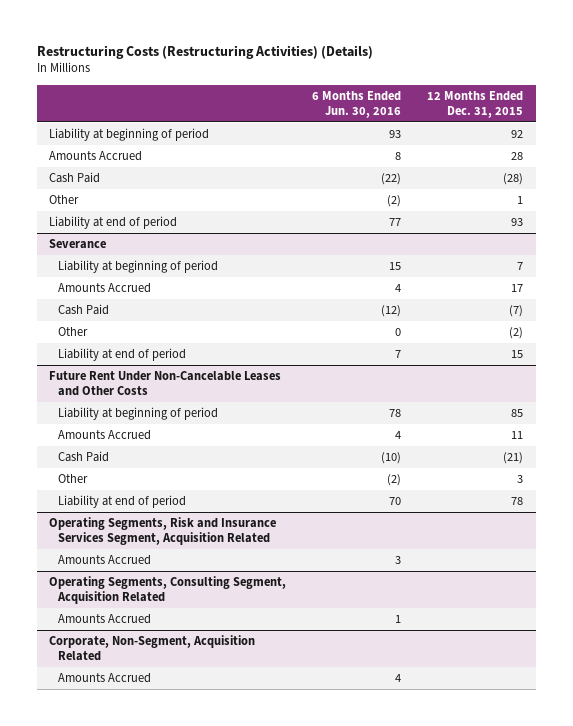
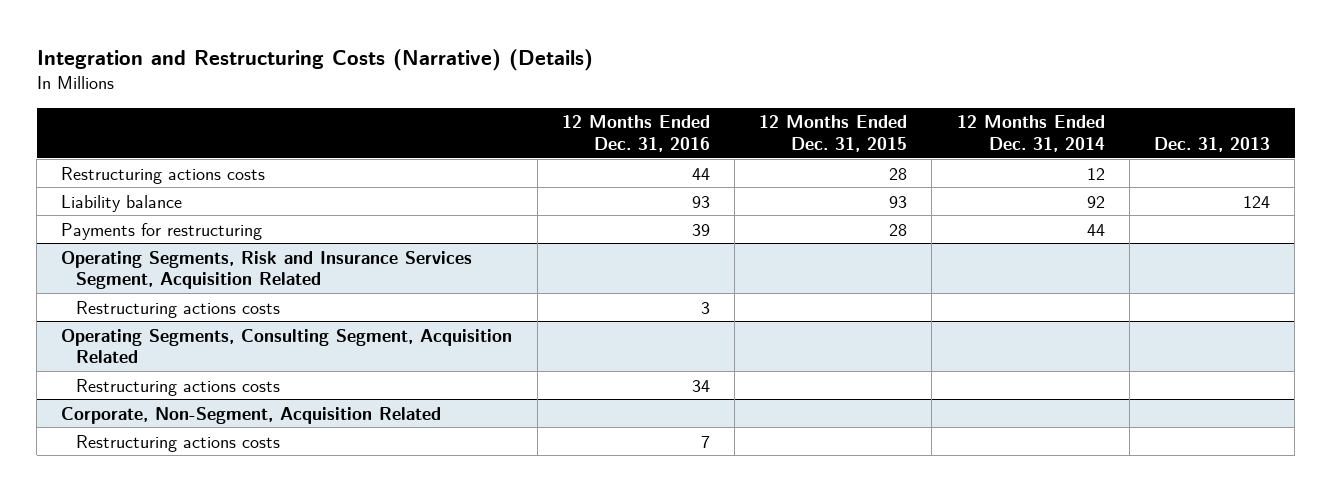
- Restructuring Costs (Restructuring Activities) (Details)
+ Integration and Restructuring Costs (Narrative) (Details)
- | 6 Months Ended Jun. 30, 2016 | 12 Months Ended Dec. 31, 2015
+ | 12 Months Ended Dec. 31, 2016 | 12 Months Ended Dec. 31, 2015 | 12 Months Ended Dec. 31, 2014 | Dec. 31, 2013
- Liability at beginning of period | 93 | 92
- Amounts Accrued | 8 | 28
- Cash Paid | (22) | (28)
- Other | (2) | 1
- Liability at end of period | 77 | 93
- Severance
- Liability at beginning of period | 15 | 7
- Amounts Accrued | 4 | 17
- Cash Paid | (12) | (7)
- Other | 0 | (2)
- Liability at end of period | 7 | 15
- Future Rent Under Non-Cancelable Leases and Other Costs
- Liability at beginning of period | 78 | 85
- Amounts Accrued | 4 | 11
- Cash Paid | (10) | (21)
- Other | (2) | 3
- Liability at end of period | 70 | 78
+ Restructuring actions costs | 44 | 28 | 12 |
+ Liability balance | 93 | 93 | 92 | 124
+ Payments for restructuring | 39 | 28 | 44 |
@ Operating Segments, Risk and Insurance Services Segment, Acquisition Related
- Amounts Accrued | 3 |
+ Restructuring actions costs | 3 | | |
@ Operating Segments, Consulting Segment, Acquisition Related
- Amounts Accrued | 1 |
+ Restructuring actions costs | 34 | | |
@ Corporate, Non-Segment, Acquisition Related
- Amounts Accrued | 4 |
+ Restructuring actions costs | 7 | | |

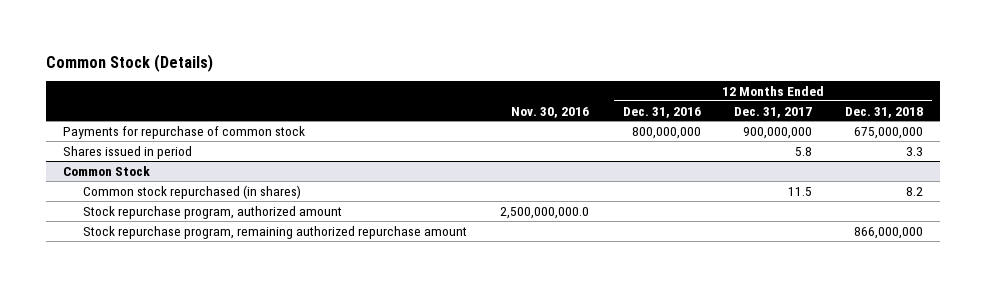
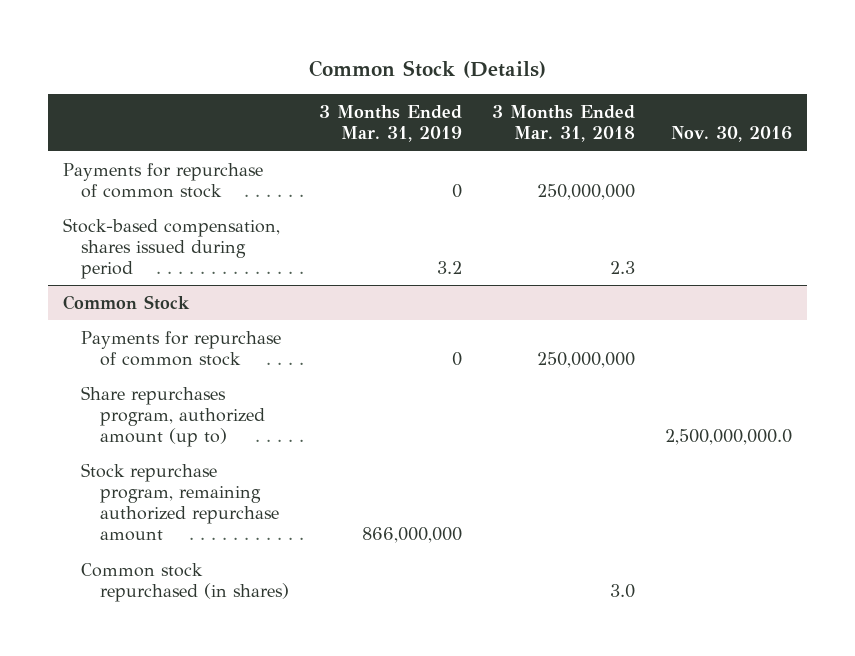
- | Nov. 30, 2016 | 12 Months Ended Dec. 31, 2016 | 12 Months Ended Dec. 31, 2017 | 12 Months Ended Dec. 31, 2018
+ | 3 Months Ended Mar. 31, 2019 | 3 Months Ended Mar. 31, 2018 | Nov. 30, 2016
- Shares issued in period | | | 5.8 | 3.3
+ Stock-based compensation, shares issued during period | 3.2 | 2.3 |
@ Common Stock
- Stock repurchase program, authorized amount | 2,500,000,000.0 | | |
+ Payments for repurchase of common stock | 0 | 250,000,000 |
+ Share repurchases program, authorized amount (up to) | | | 2,500,000,000.0
moved down: Common stock repurchased (in shares) | | 3.0 |

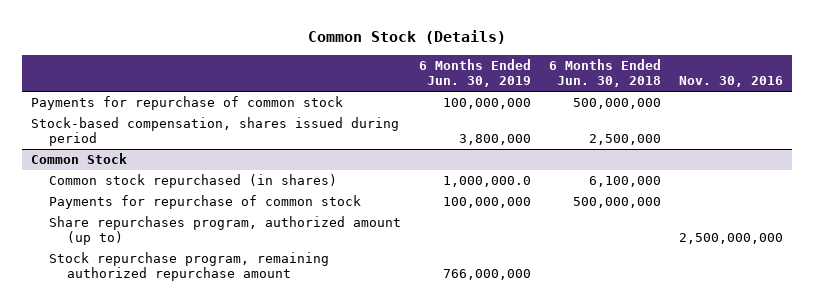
- | 3 Months Ended Mar. 31, 2019 | 3 Months Ended Mar. 31, 2018 | Nov. 30, 2016
+ | 6 Months Ended Jun. 30, 2019 | 6 Months Ended Jun. 30, 2018 | Nov. 30, 2016
@ Common Stock
moved up: Common stock repurchased (in shares) | 1,000,000.0 | 6,100,000 |
- Share repurchases program, authorized amount (up to) | | | 2,500,000,000.0
+ Share repurchases program, authorized amount (up to) | | | 2,500,000,000

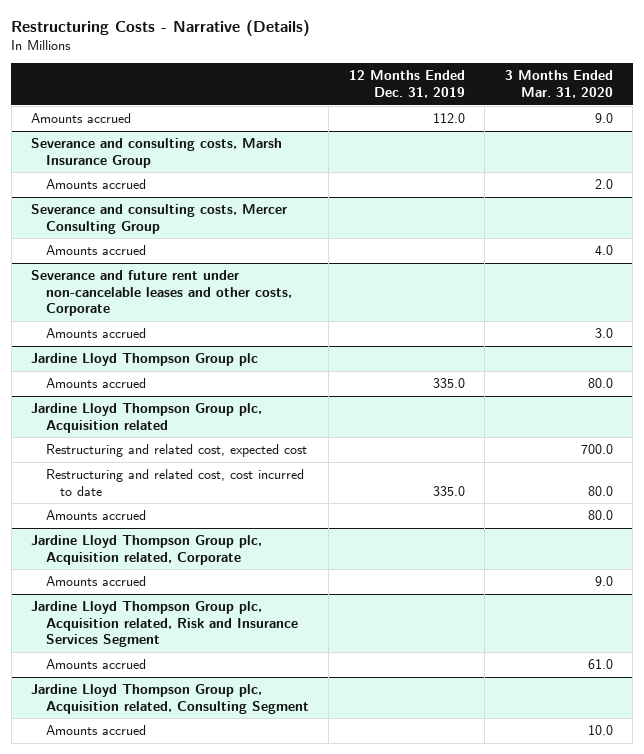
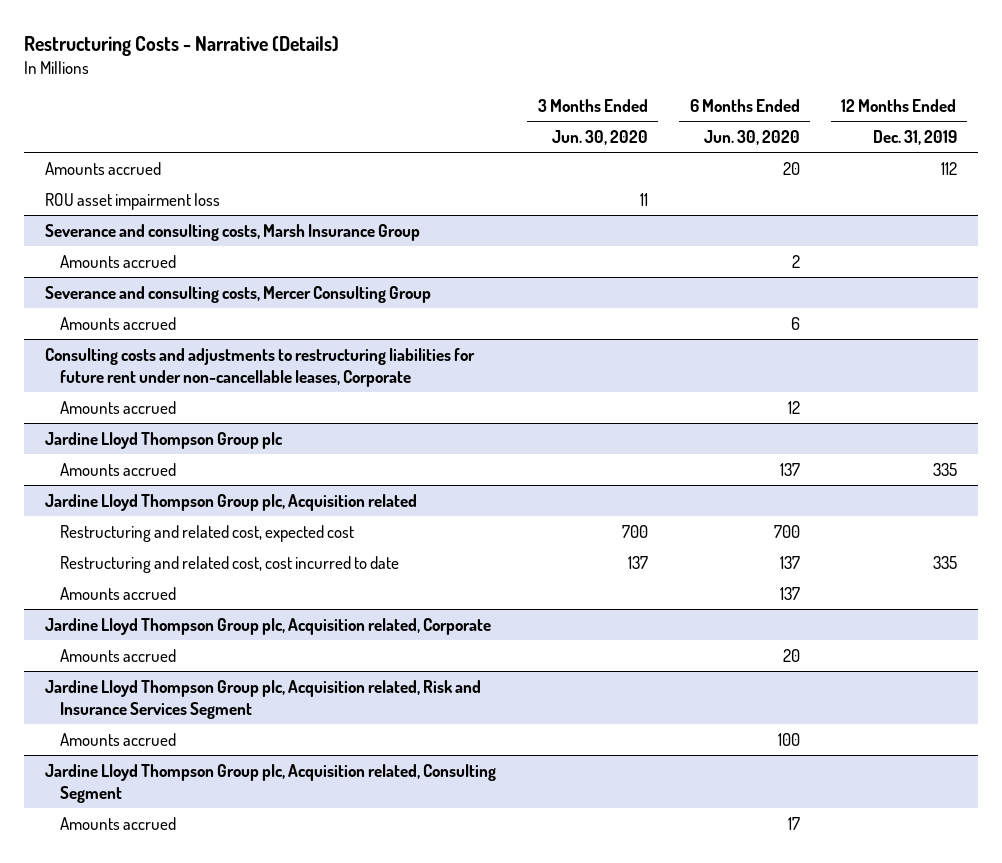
- | 12 Months Ended Dec. 31, 2019 | 3 Months Ended Mar. 31, 2020
+ | 3 Months Ended Jun. 30, 2020 | 6 Months Ended Jun. 30, 2020 | 12 Months Ended Dec. 31, 2019
- Amounts accrued | 112.0 | 9.0
+ Amounts accrued | | 20 | 112
+ ROU asset impairment loss | 11 | |
- Severance and future rent under non-cancelable leases and other costs, Corporate
- Amounts accrued | | 3.0
+ Consulting costs and adjustments to restructuring liabilities for future rent under non-cancellable leases, Corporate
+ Amounts accrued | | 12 |
@ Jardine Lloyd Thompson Group plc
- Amounts accrued | 335.0 | 80.0
+ Amounts accrued | | 137 | 335
@ Jardine Lloyd Thompson Group plc, Acquisition related
- Restructuring and related cost, cost incurred to date | 335.0 | 80.0
+ Restructuring and related cost, cost incurred to date | 137 | 137 | 335

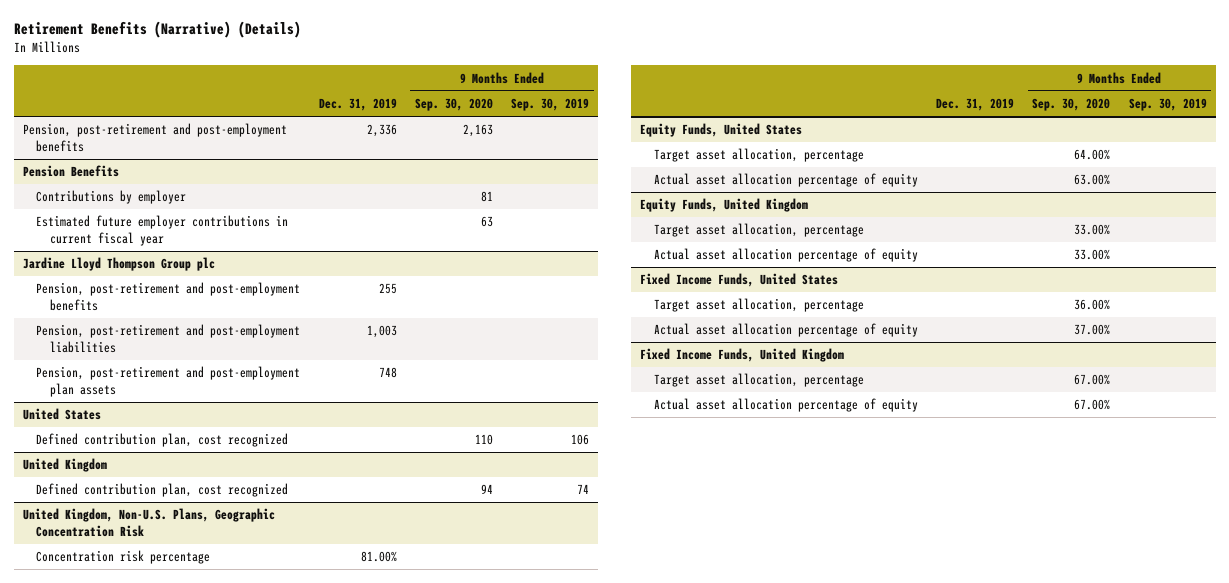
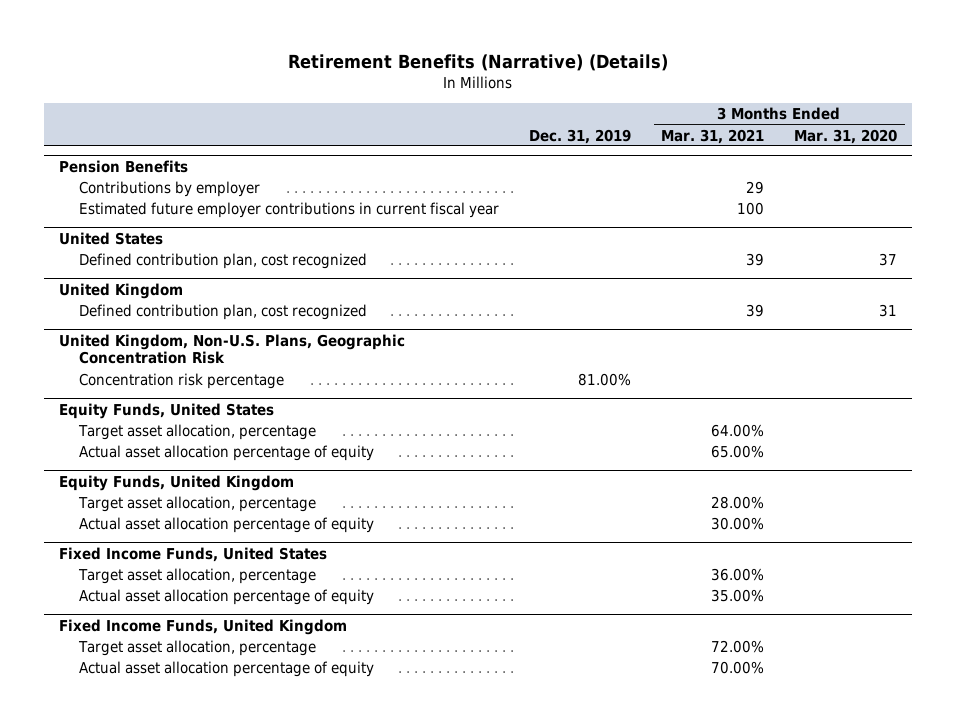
- | Dec. 31, 2019 | 9 Months Ended Sep. 30, 2020 | 9 Months Ended Sep. 30, 2019
+ | Dec. 31, 2019 | 3 Months Ended Mar. 31, 2021 | 3 Months Ended Mar. 31, 2020
- Pension, post-retirement and post-employment benefits | 2,336 | 2,163 |
- Jardine Lloyd Thompson Group plc
- Pension, post-retirement and post-employment benefits | 255 | |
- Pension, post-retirement and post-employment liabilities | 1,003 | |
- Pension, post-retirement and post-employment plan assets | 748 | |

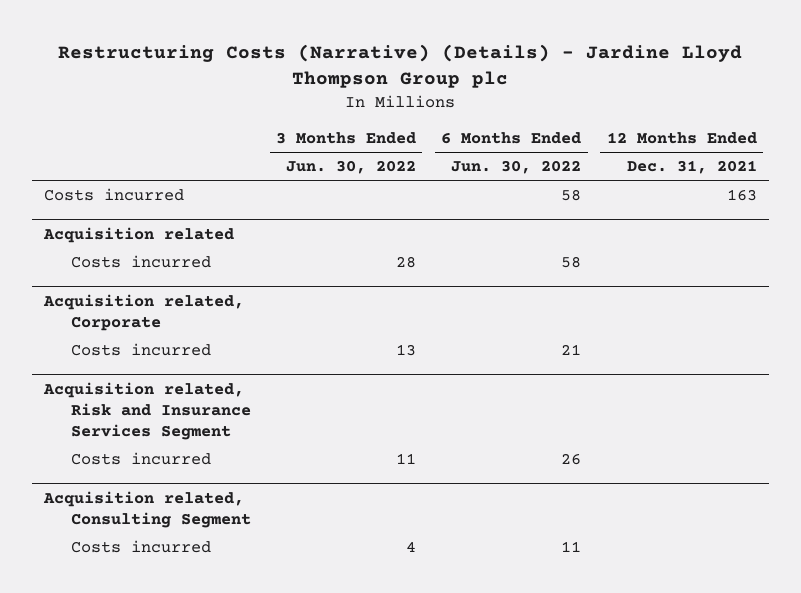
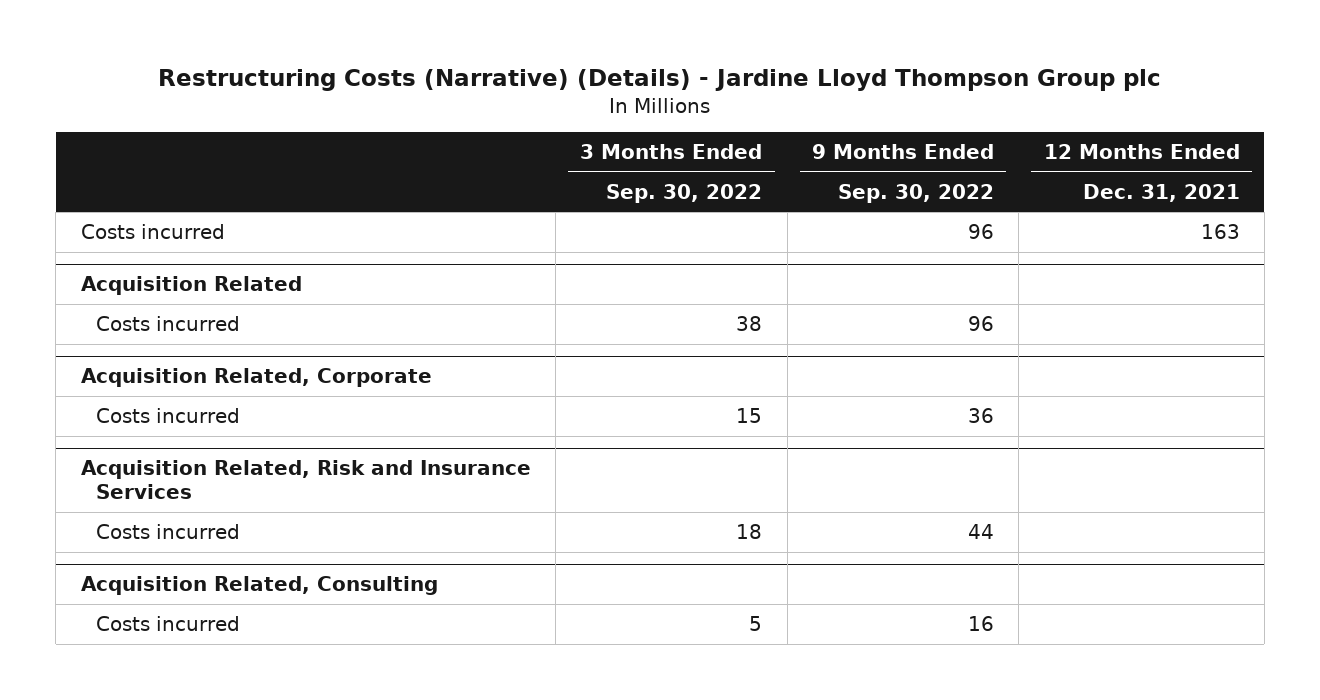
- | 3 Months Ended Jun. 30, 2022 | 6 Months Ended Jun. 30, 2022 | 12 Months Ended Dec. 31, 2021
+ | 3 Months Ended Sep. 30, 2022 | 9 Months Ended Sep. 30, 2022 | 12 Months Ended Dec. 31, 2021
- Acquisition related
+ Acquisition Related
- Acquisition related, Corporate
+ Acquisition Related, Corporate
- Acquisition related, Risk and Insurance Services Segment
+ Acquisition Related, Risk and Insurance Services
- Acquisition related, Consulting Segment
+ Acquisition Related, Consulting

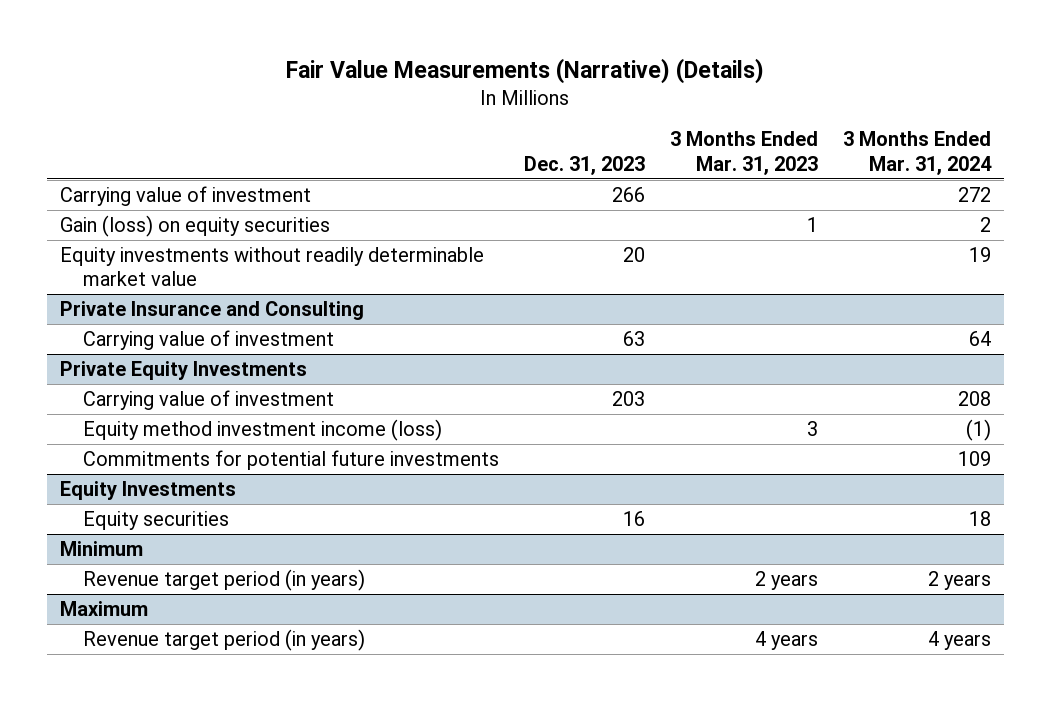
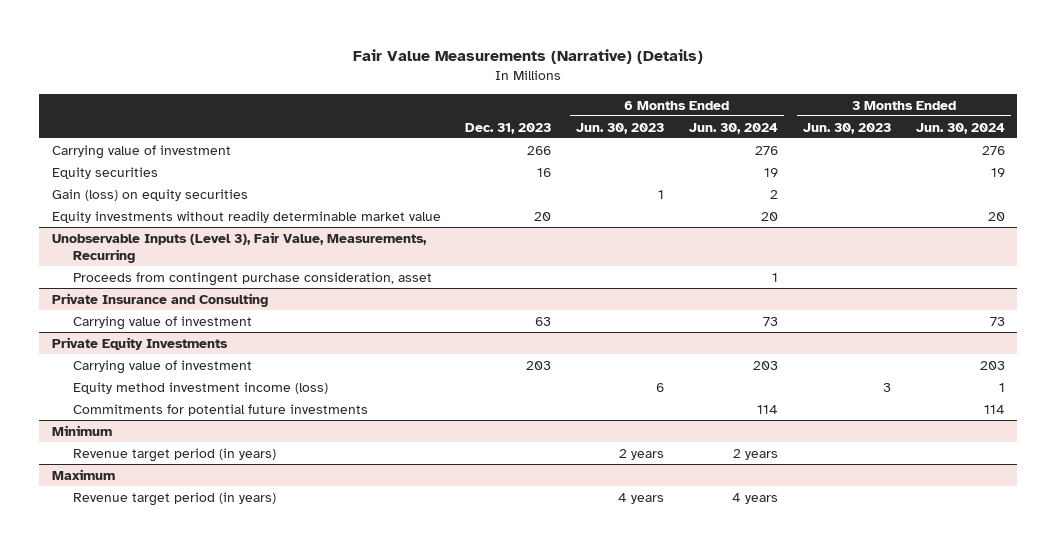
- | Dec. 31, 2023 | 3 Months Ended Mar. 31, 2023 | 3 Months Ended Mar. 31, 2024
+ | Dec. 31, 2023 | 6 Months Ended Jun. 30, 2023 | 6 Months Ended Jun. 30, 2024 | 3 Months Ended Jun. 30, 2023 | 3 Months Ended Jun. 30, 2024
+ Equity securities | 16 | | 19 | | 19
+ Unobservable Inputs (Level 3), Fair Value, Measurements, Recurring
+ Proceeds from contingent purchase consideration, asset | | | 1 | |
- Equity Investments
- Equity securities | 16 | | 18

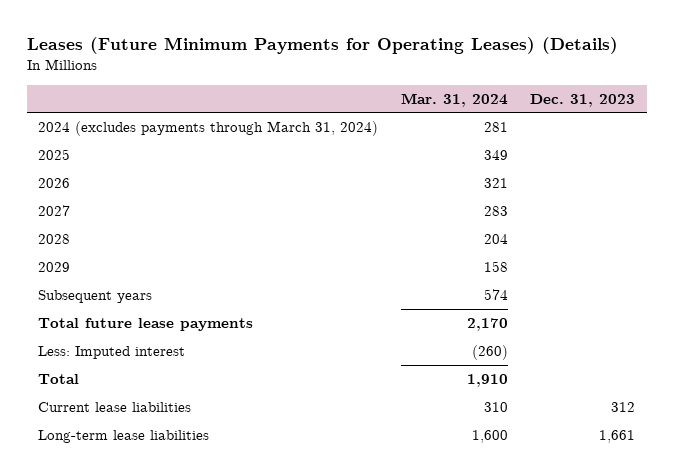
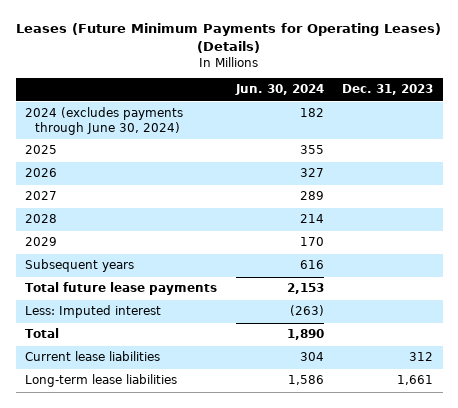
- | Mar. 31, 2024 | Dec. 31, 2023
+ | Jun. 30, 2024 | Dec. 31, 2023
- 2024 (excludes payments through March 31, 2024) | 281 |
+ 2024 (excludes payments through June 30, 2024) | 182 |

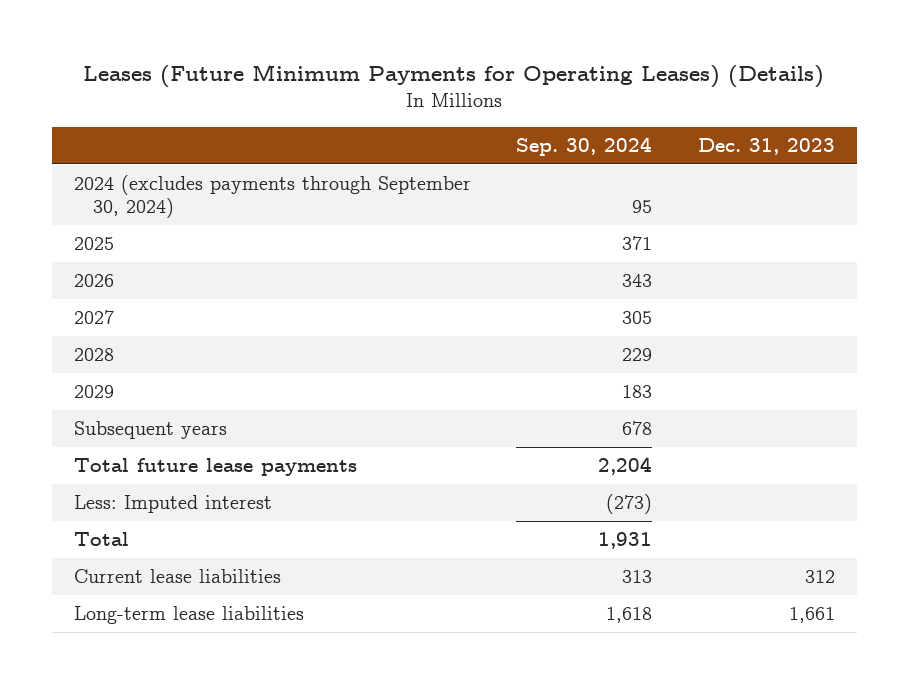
- | Jun. 30, 2024 | Dec. 31, 2023
+ | Sep. 30, 2024 | Dec. 31, 2023
- 2024 (excludes payments through June 30, 2024) | 182 |
+ 2024 (excludes payments through September 30, 2024) | 95 |

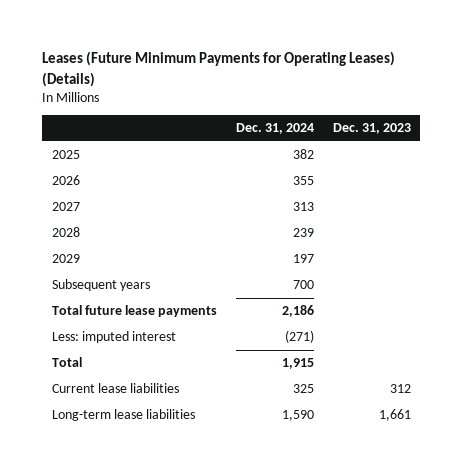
- | Sep. 30, 2024 | Dec. 31, 2023
+ | Dec. 31, 2024 | Dec. 31, 2023
- 2024 (excludes payments through September 30, 2024) | 95 |
- Less: Imputed interest | (273) |
+ Less: imputed interest | (271) |

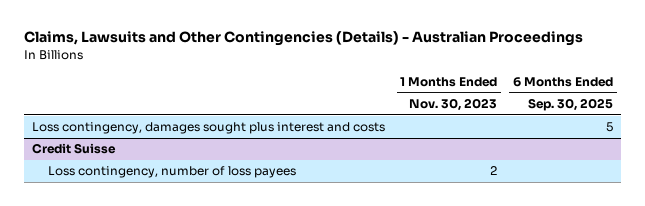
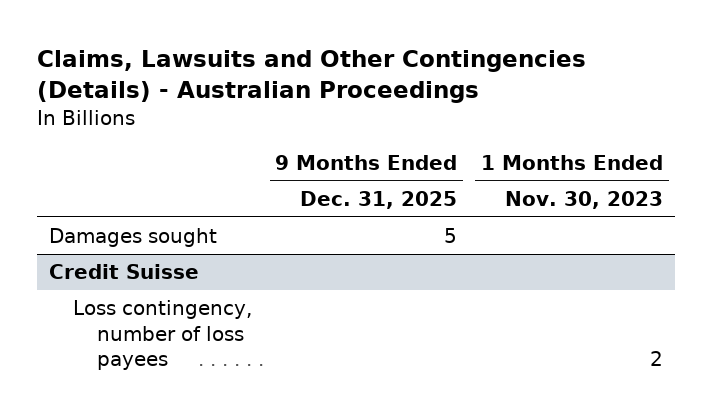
- | 1 Months Ended Nov. 30, 2023 | 6 Months Ended Sep. 30, 2025
+ | 9 Months Ended Dec. 31, 2025 | 1 Months Ended Nov. 30, 2023
- Loss contingency, damages sought plus interest and costs | | 5
+ Damages sought | 5 |

